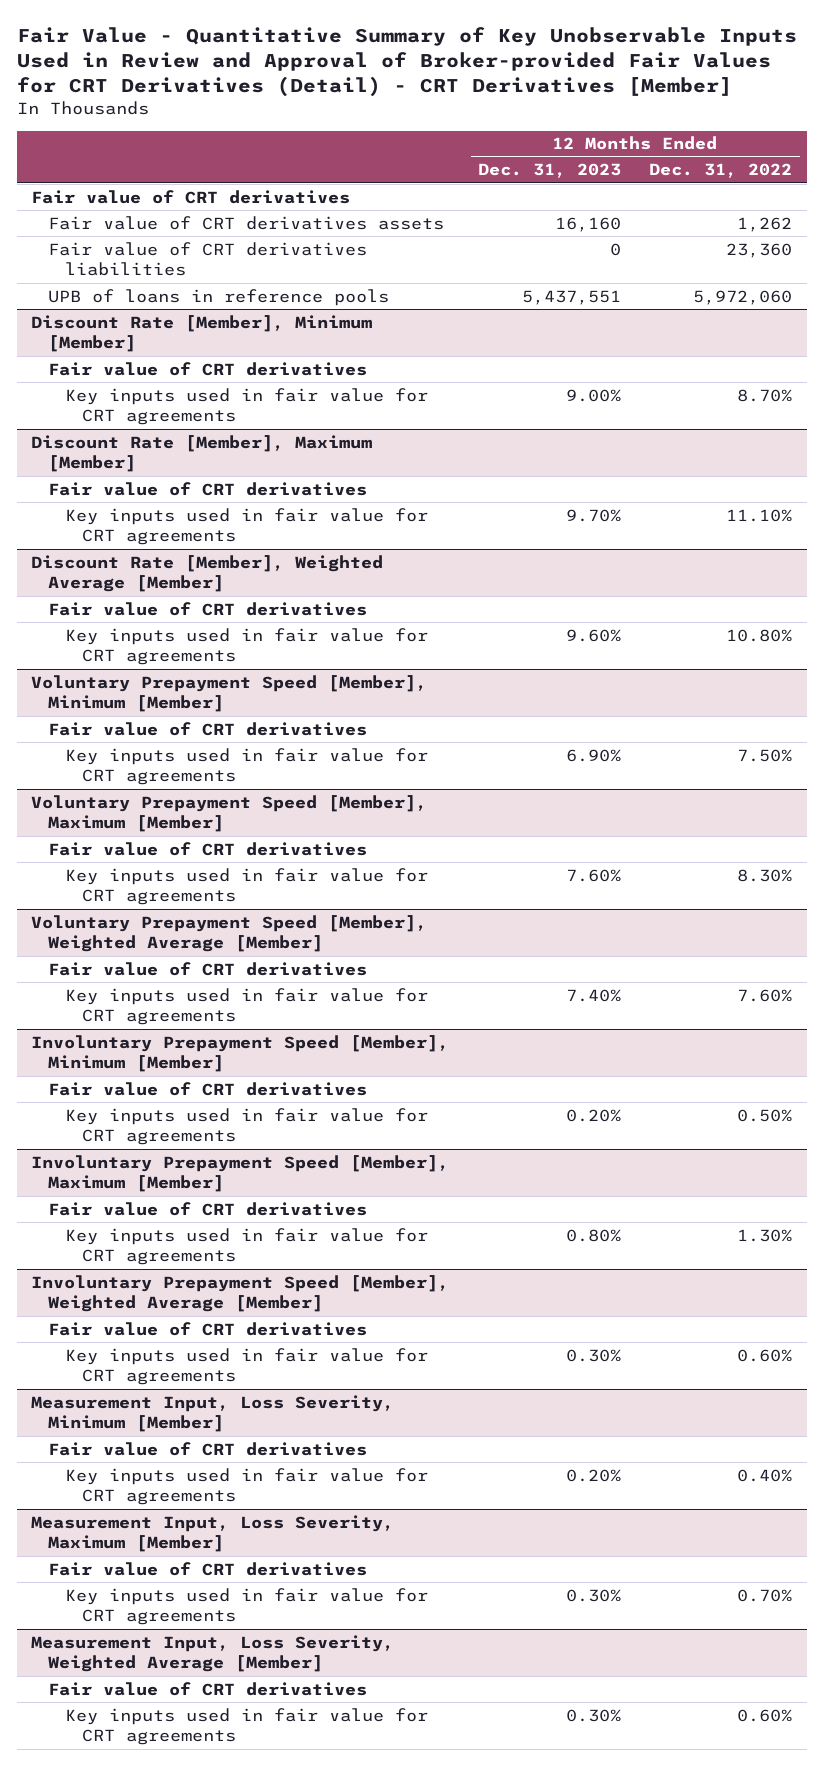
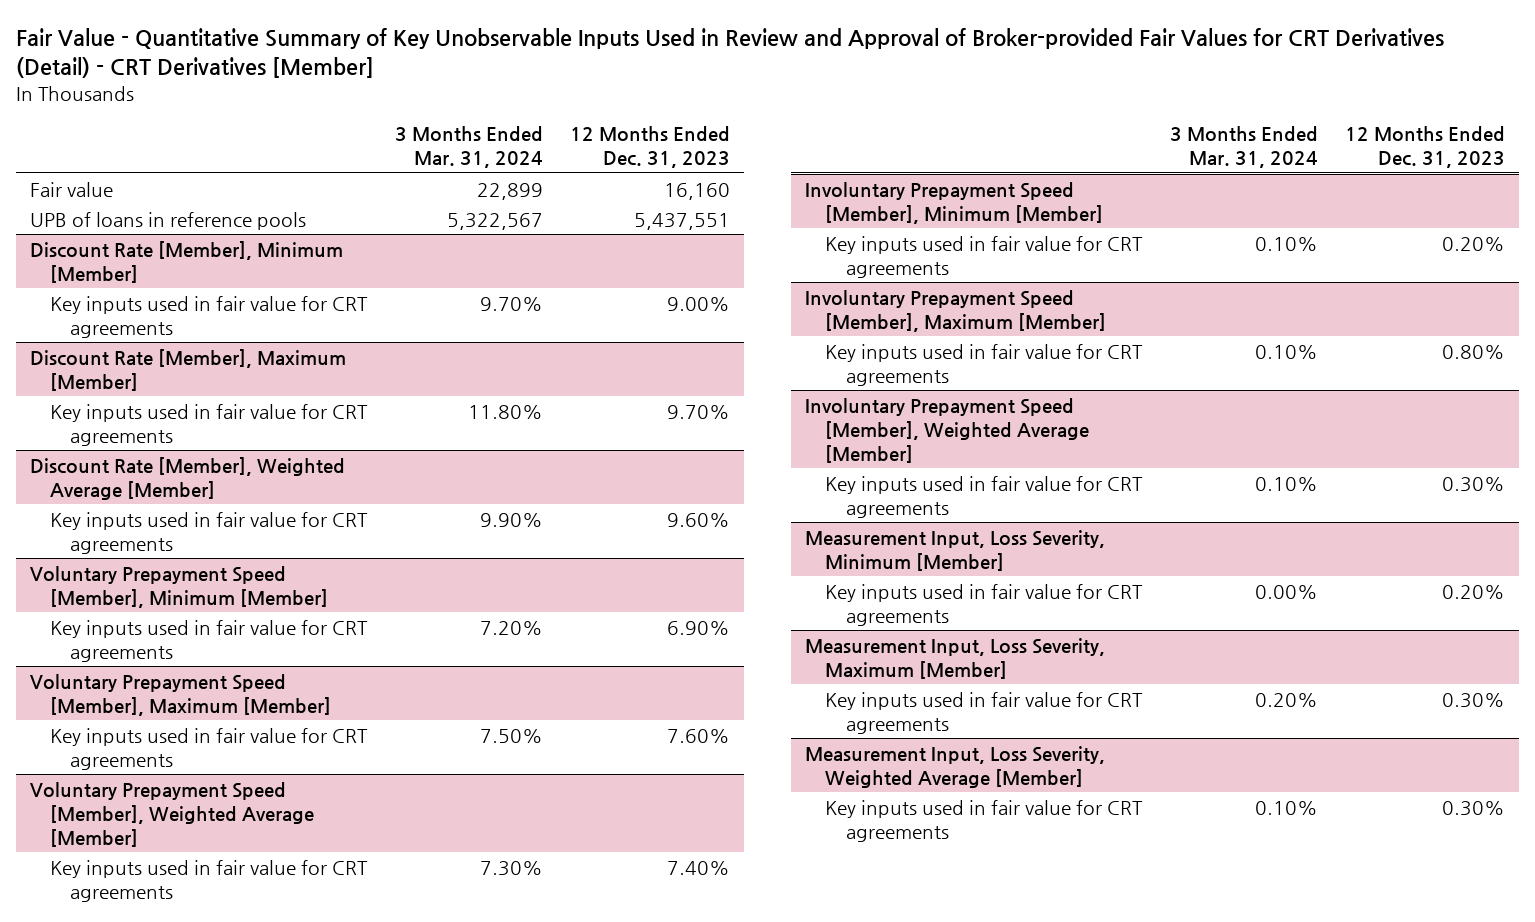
- | 12 Months Ended Dec. 31, 2023 | 12 Months Ended Dec. 31, 2022
+ | 3 Months Ended Mar. 31, 2024 | 12 Months Ended Dec. 31, 2023
- Fair value of CRT derivatives
- Fair value of CRT derivatives assets | 16,160 | 1,262
- Fair value of CRT derivatives liabilities | 0 | 23,360
+ Fair value | 22,899 | 16,160
@ Discount Rate [Member], Minimum [Member]
- Fair value of CRT derivatives
@ Discount Rate [Member], Maximum [Member]
- Fair value of CRT derivatives
@ Discount Rate [Member], Weighted Average [Member]
- Fair value of CRT derivatives
@ Voluntary Prepayment Speed [Member], Minimum [Member]
- Fair value of CRT derivatives
@ Voluntary Prepayment Speed [Member], Maximum [Member]
- Fair value of CRT derivatives
@ Voluntary Prepayment Speed [Member], Weighted Average [Member]
- Fair value of CRT derivatives
@ Involuntary Prepayment Speed [Member], Minimum [Member]
- Fair value of CRT derivatives
@ Involuntary Prepayment Speed [Member], Maximum [Member]
- Fair value of CRT derivatives
@ Involuntary Prepayment Speed [Member], Weighted Average [Member]
- Fair value of CRT derivatives
@ Measurement Input, Loss Severity, Minimum [Member]
- Fair value of CRT derivatives
@ Measurement Input, Loss Severity, Maximum [Member]
- Fair value of CRT derivatives
@ Measurement Input, Loss Severity, Weighted Average [Member]
- Fair value of CRT derivatives

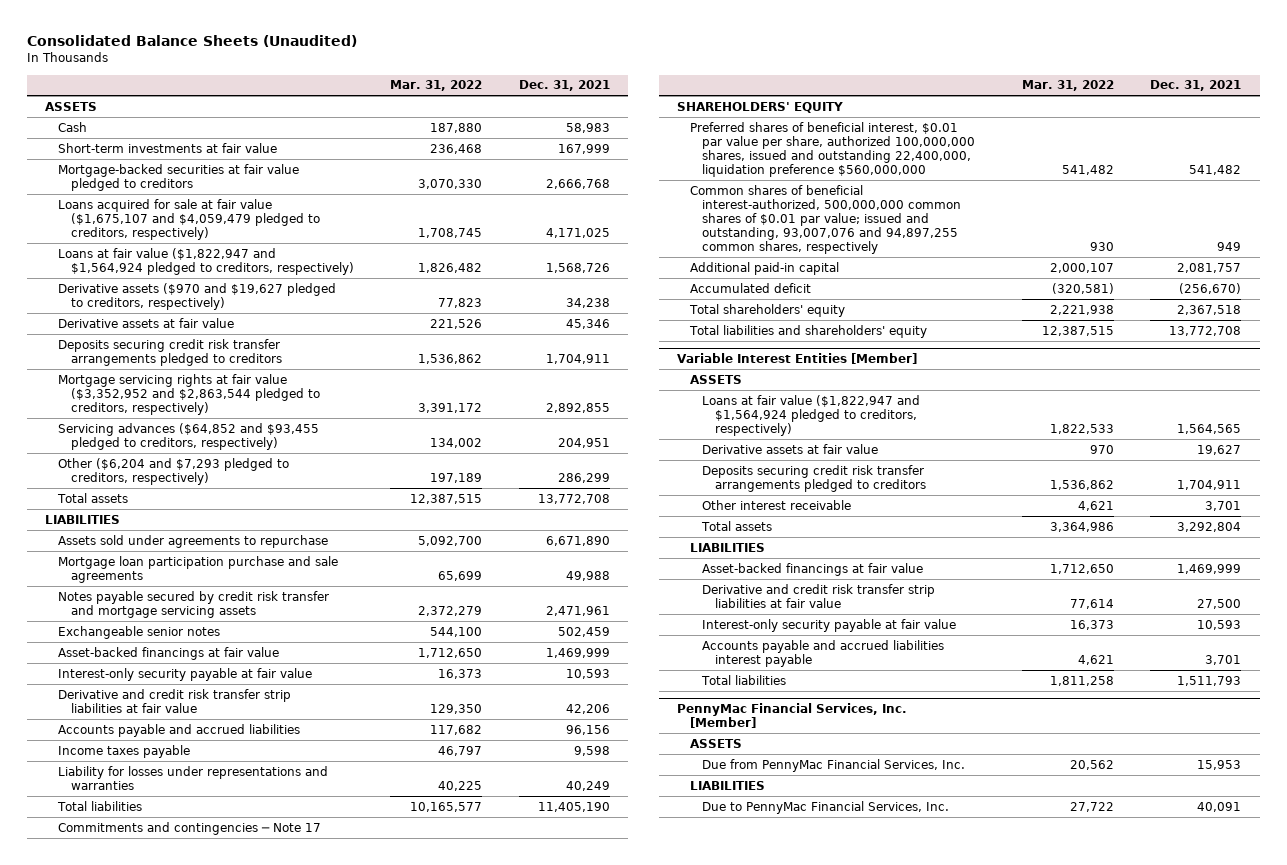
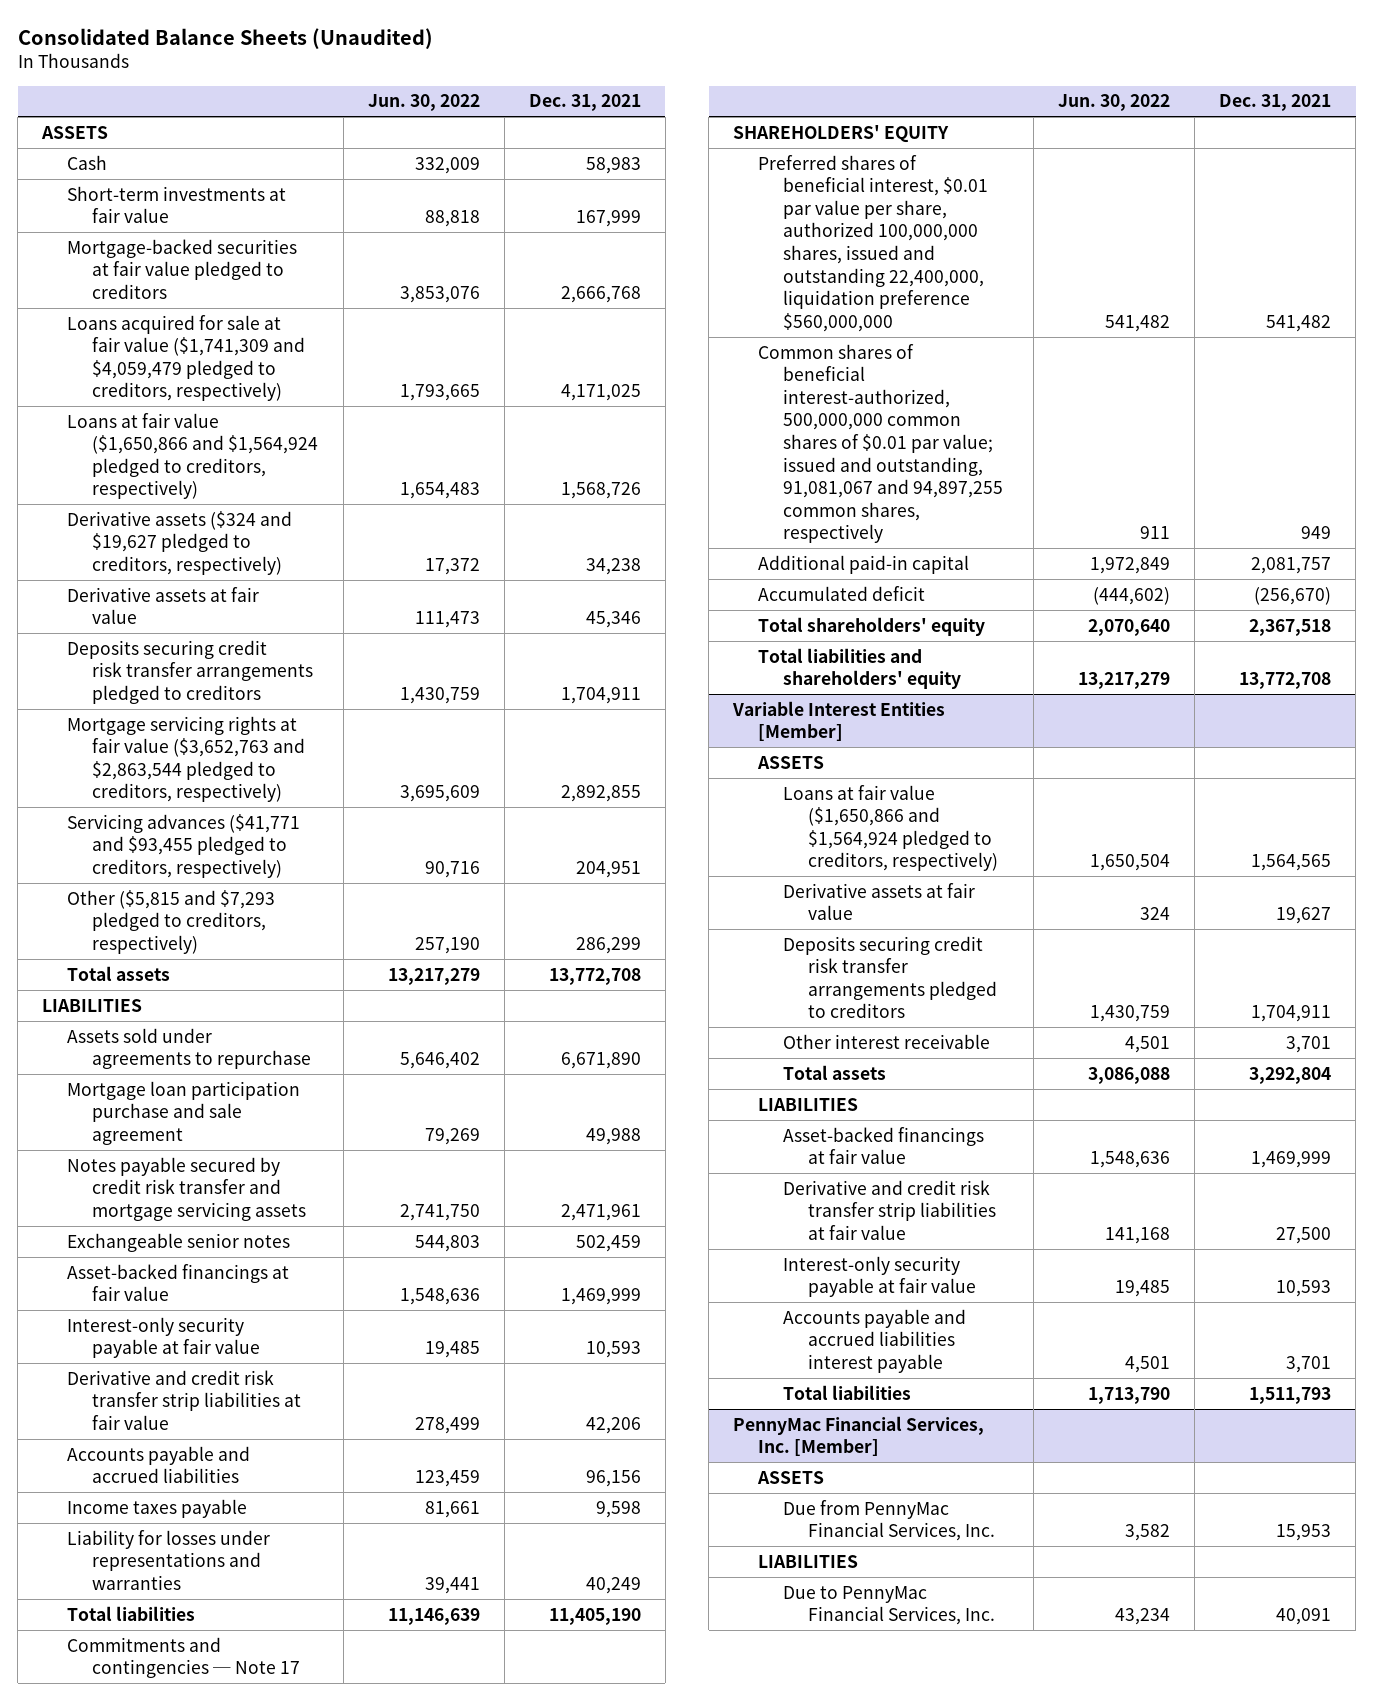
- | Mar. 31, 2022 | Dec. 31, 2021
+ | Jun. 30, 2022 | Dec. 31, 2021
- Loans acquired for sale at fair value ($1,675,107 and $4,059,479 pledged to creditors, respectively) | 1,708,745 | 4,171,025
- Loans at fair value ($1,822,947 and $1,564,924 pledged to creditors, respectively) | 1,826,482 | 1,568,726
- Derivative assets ($970 and $19,627 pledged to creditors, respectively) | 77,823 | 34,238
+ Loans acquired for sale at fair value ($1,741,309 and $4,059,479 pledged to creditors, respectively) | 1,793,665 | 4,171,025
+ Loans at fair value ($1,650,866 and $1,564,924 pledged to creditors, respectively) | 1,654,483 | 1,568,726
+ Derivative assets ($324 and $19,627 pledged to creditors, respectively) | 17,372 | 34,238
- Mortgage servicing rights at fair value ($3,352,952 and $2,863,544 pledged to creditors, respectively) | 3,391,172 | 2,892,855
- Servicing advances ($64,852 and $93,455 pledged to creditors, respectively) | 134,002 | 204,951
- Other ($6,204 and $7,293 pledged to creditors, respectively) | 197,189 | 286,299
+ Mortgage servicing rights at fair value ($3,652,763 and $2,863,544 pledged to creditors, respectively) | 3,695,609 | 2,892,855
+ Servicing advances ($41,771 and $93,455 pledged to creditors, respectively) | 90,716 | 204,951
+ Other ($5,815 and $7,293 pledged to creditors, respectively) | 257,190 | 286,299
- Mortgage loan participation purchase and sale agreements | 65,699 | 49,988
+ Mortgage loan participation purchase and sale agreement | 79,269 | 49,988
- Common shares of beneficial interest-authorized, 500,000,000 common shares of $0.01 par value; issued and outstanding, 93,007,076 and 94,897,255 common shares, respectively | 930 | 949
+ Common shares of beneficial interest-authorized, 500,000,000 common shares of $0.01 par value; issued and outstanding, 91,081,067 and 94,897,255 common shares, respectively | 911 | 949
@ Variable Interest Entities [Member]
- Loans at fair value ($1,822,947 and $1,564,924 pledged to creditors, respectively) | 1,822,533 | 1,564,565
+ Loans at fair value ($1,650,866 and $1,564,924 pledged to creditors, respectively) | 1,650,504 | 1,564,565

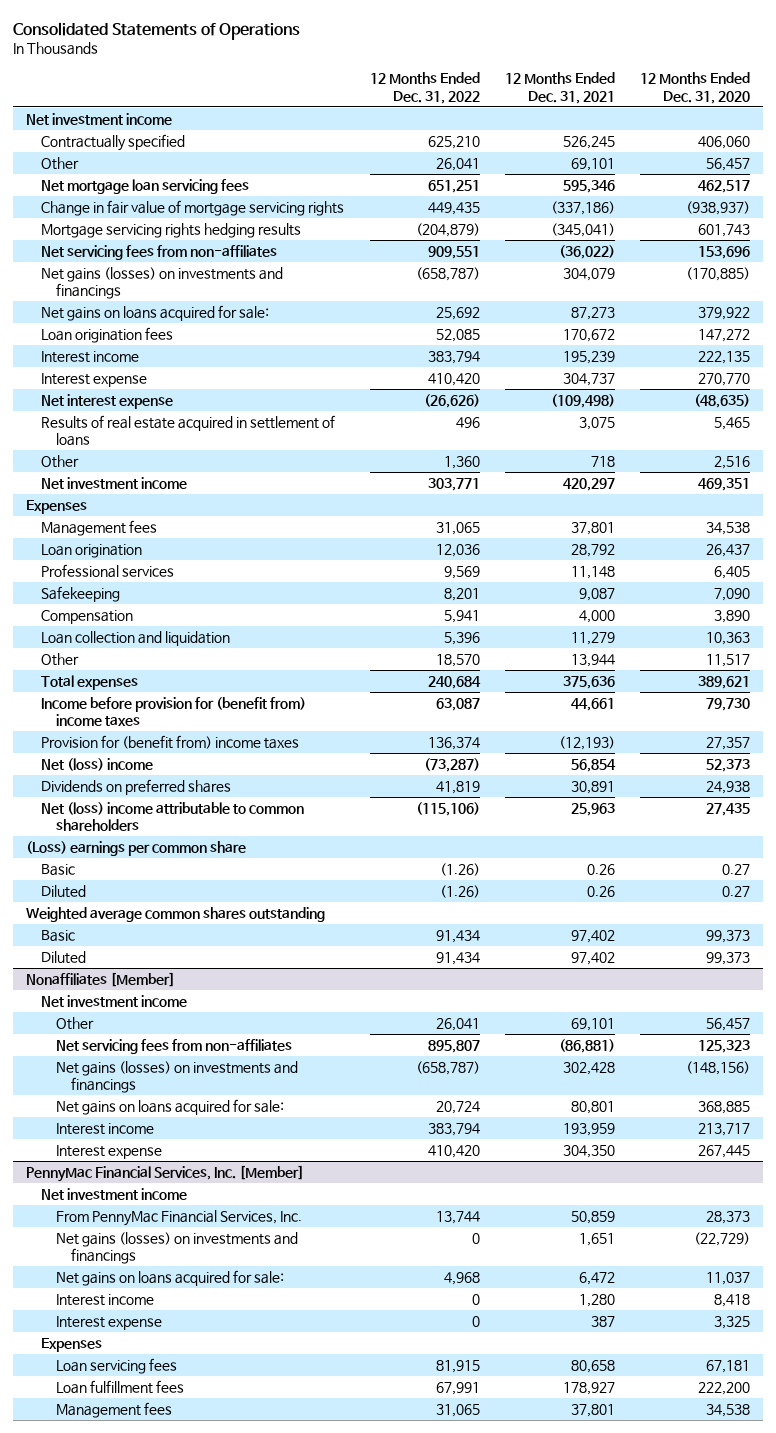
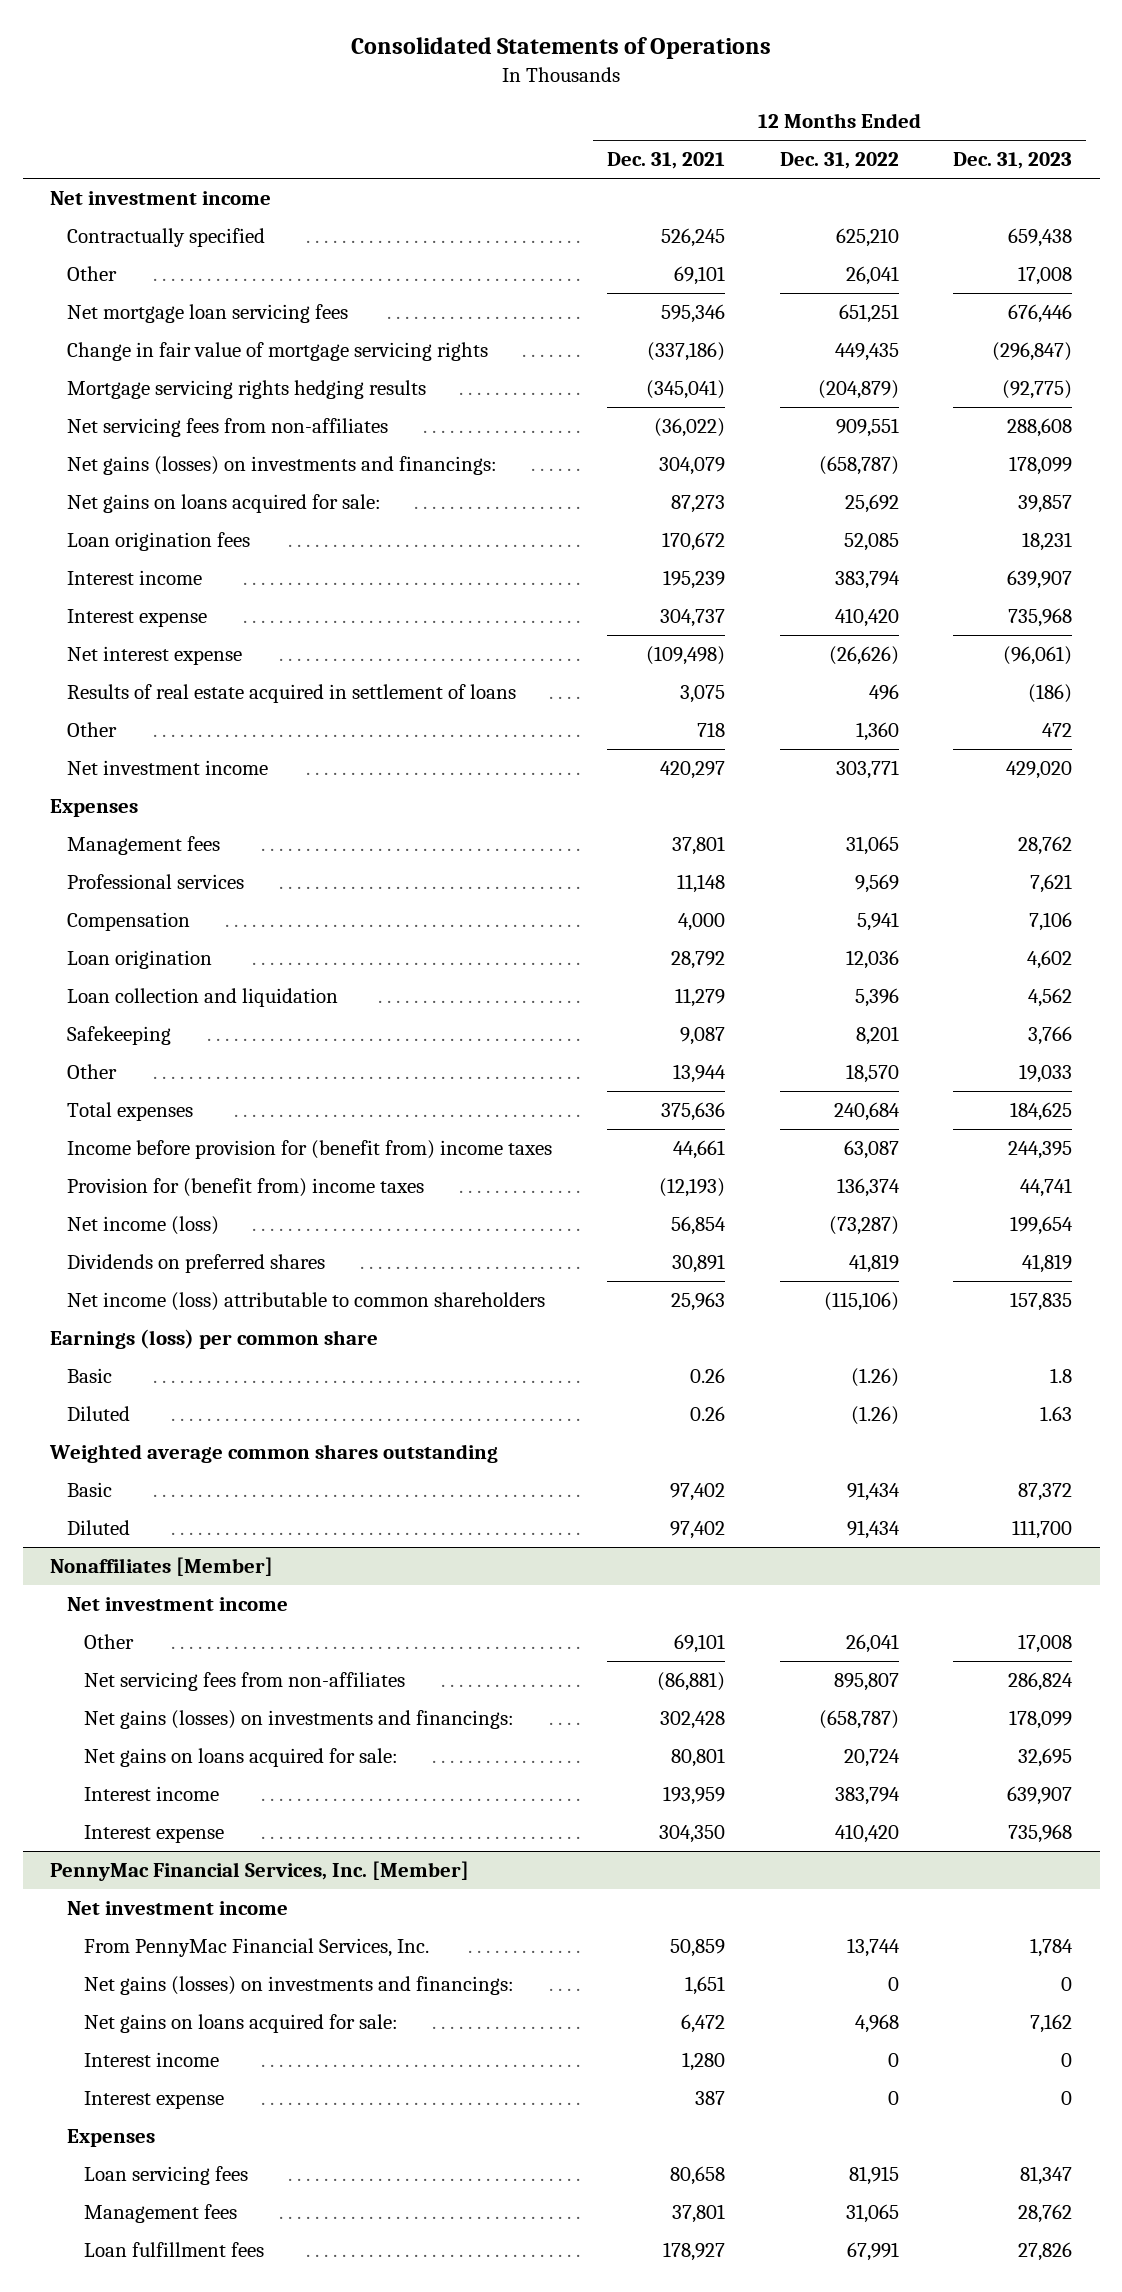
- | 12 Months Ended Dec. 31, 2022 | 12 Months Ended Dec. 31, 2021 | 12 Months Ended Dec. 31, 2020
+ | 12 Months Ended Dec. 31, 2021 | 12 Months Ended Dec. 31, 2022 | 12 Months Ended Dec. 31, 2023
- Net gains (losses) on investments and financings | (658,787) | 304,079 | (170,885)
+ Net gains (losses) on investments and financings: | 304,079 | (658,787) | 178,099
moved down: Loan origination | 28,792 | 12,036 | 4,602
moved down: Safekeeping | 9,087 | 8,201 | 3,766
- Net (loss) income | (73,287) | 56,854 | 52,373
+ Net income (loss) | 56,854 | (73,287) | 199,654
- Net (loss) income attributable to common shareholders | (115,106) | 25,963 | 27,435
- (Loss) earnings per common share
+ Net income (loss) attributable to common shareholders | 25,963 | (115,106) | 157,835
+ Earnings (loss) per common share
@ Nonaffiliates [Member]
- Net gains (losses) on investments and financings | (658,787) | 302,428 | (148,156)
+ Net gains (losses) on investments and financings: | 302,428 | (658,787) | 178,099
@ PennyMac Financial Services, Inc. [Member]
- Net gains (losses) on investments and financings | 0 | 1,651 | (22,729)
+ Net gains (losses) on investments and financings: | 1,651 | 0 | 0
moved down: Loan fulfillment fees | 178,927 | 67,991 | 27,826

